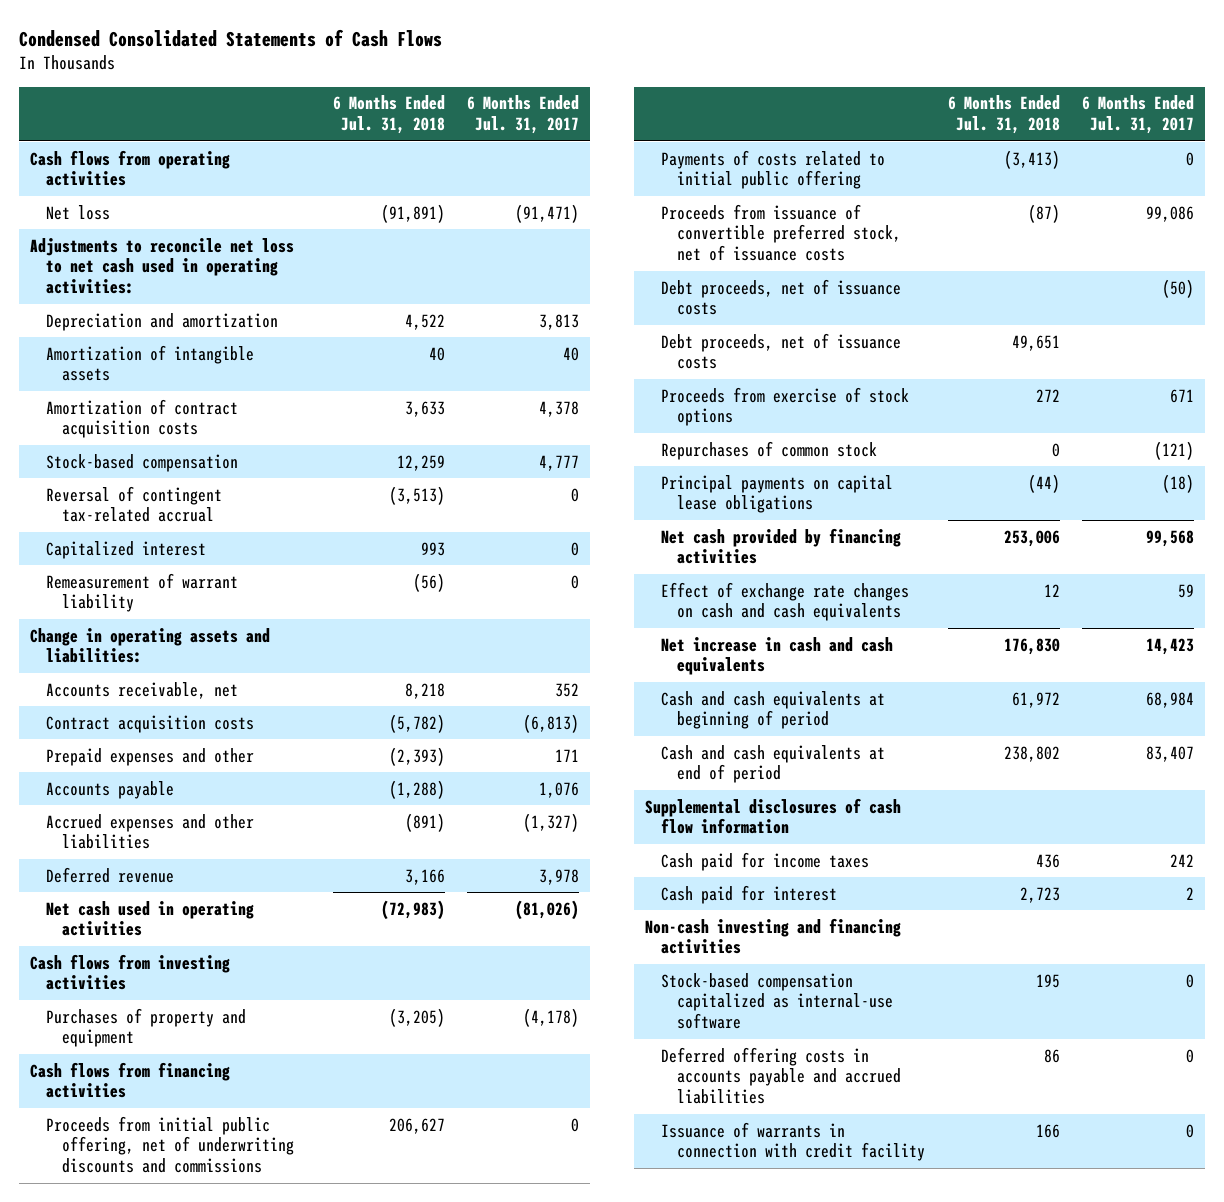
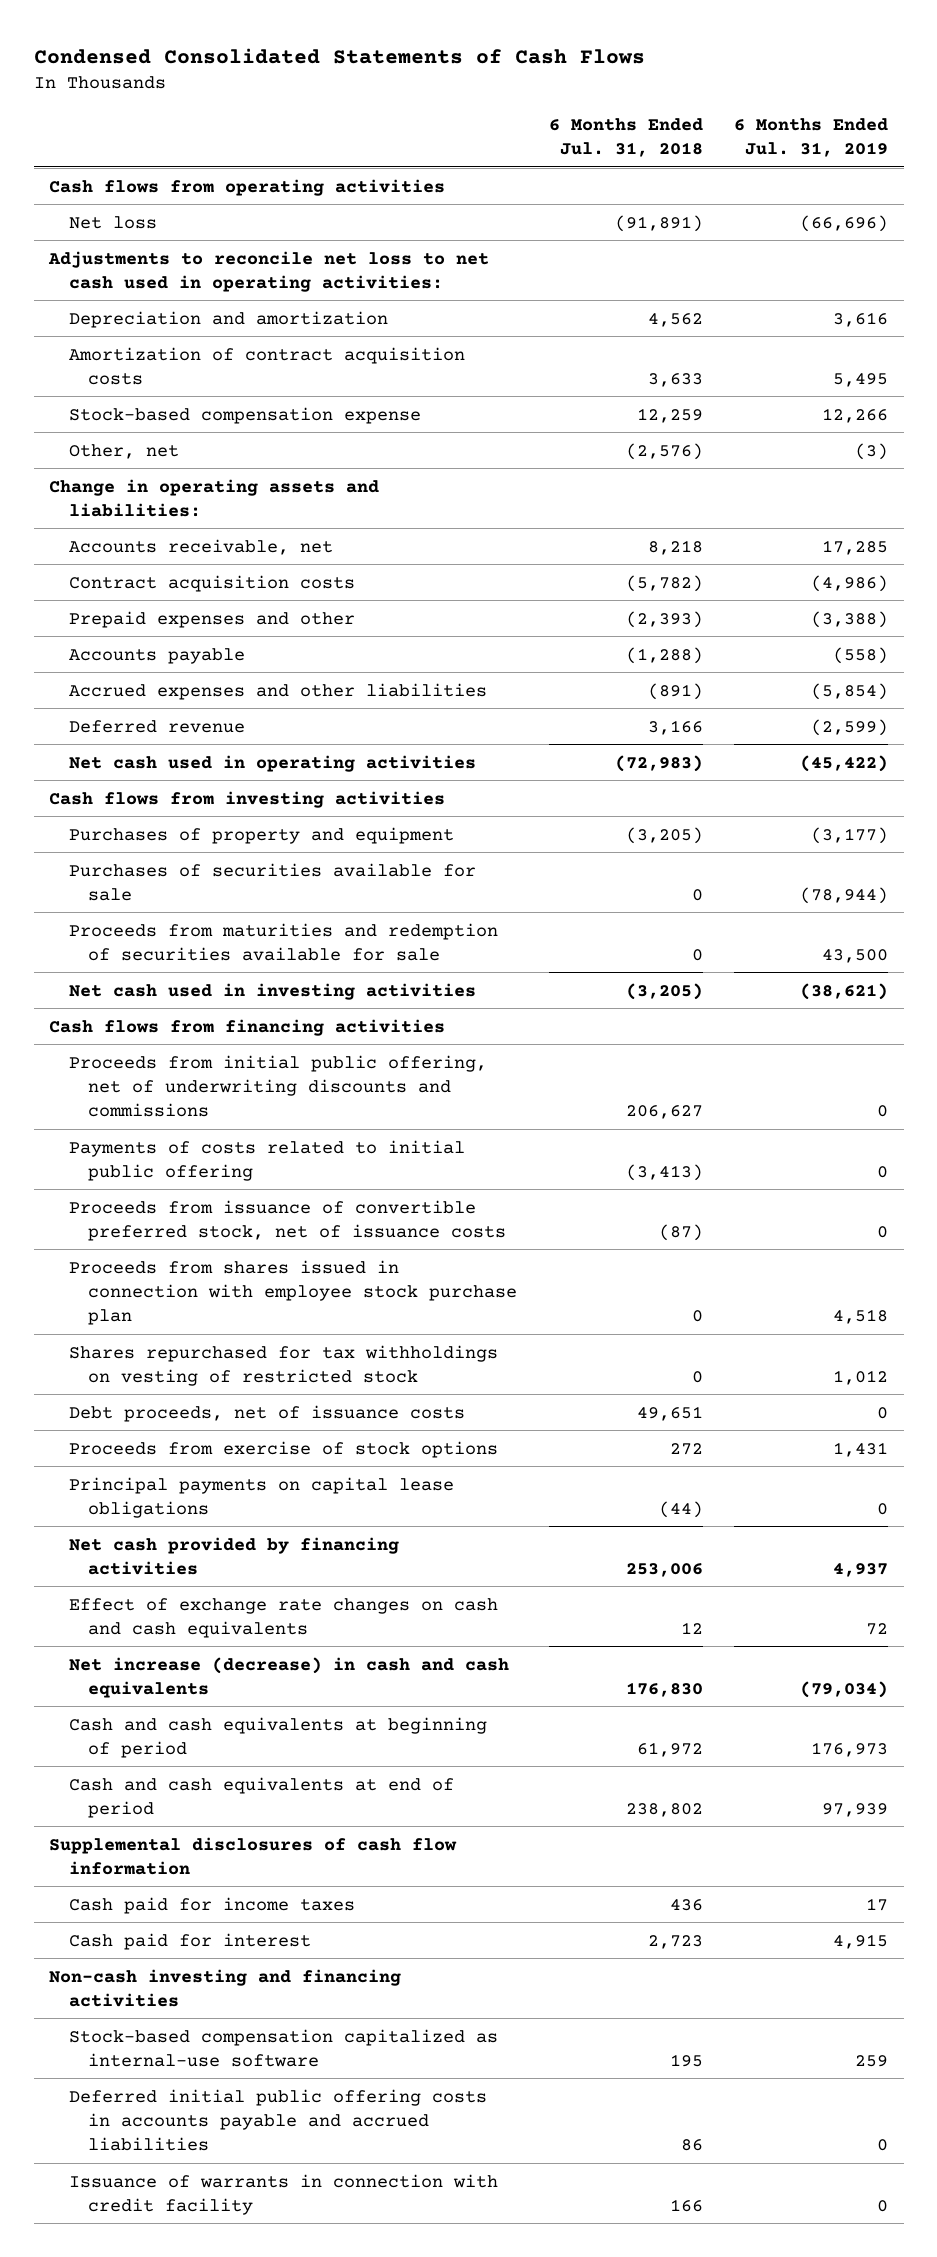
- | 6 Months Ended Jul. 31, 2018 | 6 Months Ended Jul. 31, 2017
+ | 6 Months Ended Jul. 31, 2018 | 6 Months Ended Jul. 31, 2019
- Depreciation and amortization | 4,522 | 3,813
- Amortization of intangible assets | 40 | 40
+ Depreciation and amortization | 4,562 | 3,616
- Stock-based compensation | 12,259 | 4,777
- Reversal of contingent tax-related accrual | (3,513) | 0
- Capitalized interest | 993 | 0
- Remeasurement of warrant liability | (56) | 0
+ Stock-based compensation expense | 12,259 | 12,266
+ Other, net | (2,576) | (3)
+ Purchases of securities available for sale | 0 | (78,944)
+ Proceeds from maturities and redemption of securities available for sale | 0 | 43,500
+ Net cash used in investing activities | (3,205) | (38,621)
- Debt proceeds, net of issuance costs | | (50)
+ Proceeds from shares issued in connection with employee stock purchase plan | 0 | 4,518
+ Shares repurchased for tax withholdings on vesting of restricted stock | 0 | 1,012
- Repurchases of common stock | 0 | (121)
- Net increase in cash and cash equivalents | 176,830 | 14,423
+ Net increase (decrease) in cash and cash equivalents | 176,830 | (79,034)
- Deferred offering costs in accounts payable and accrued liabilities | 86 | 0
+ Deferred initial public offering costs in accounts payable and accrued liabilities | 86 | 0

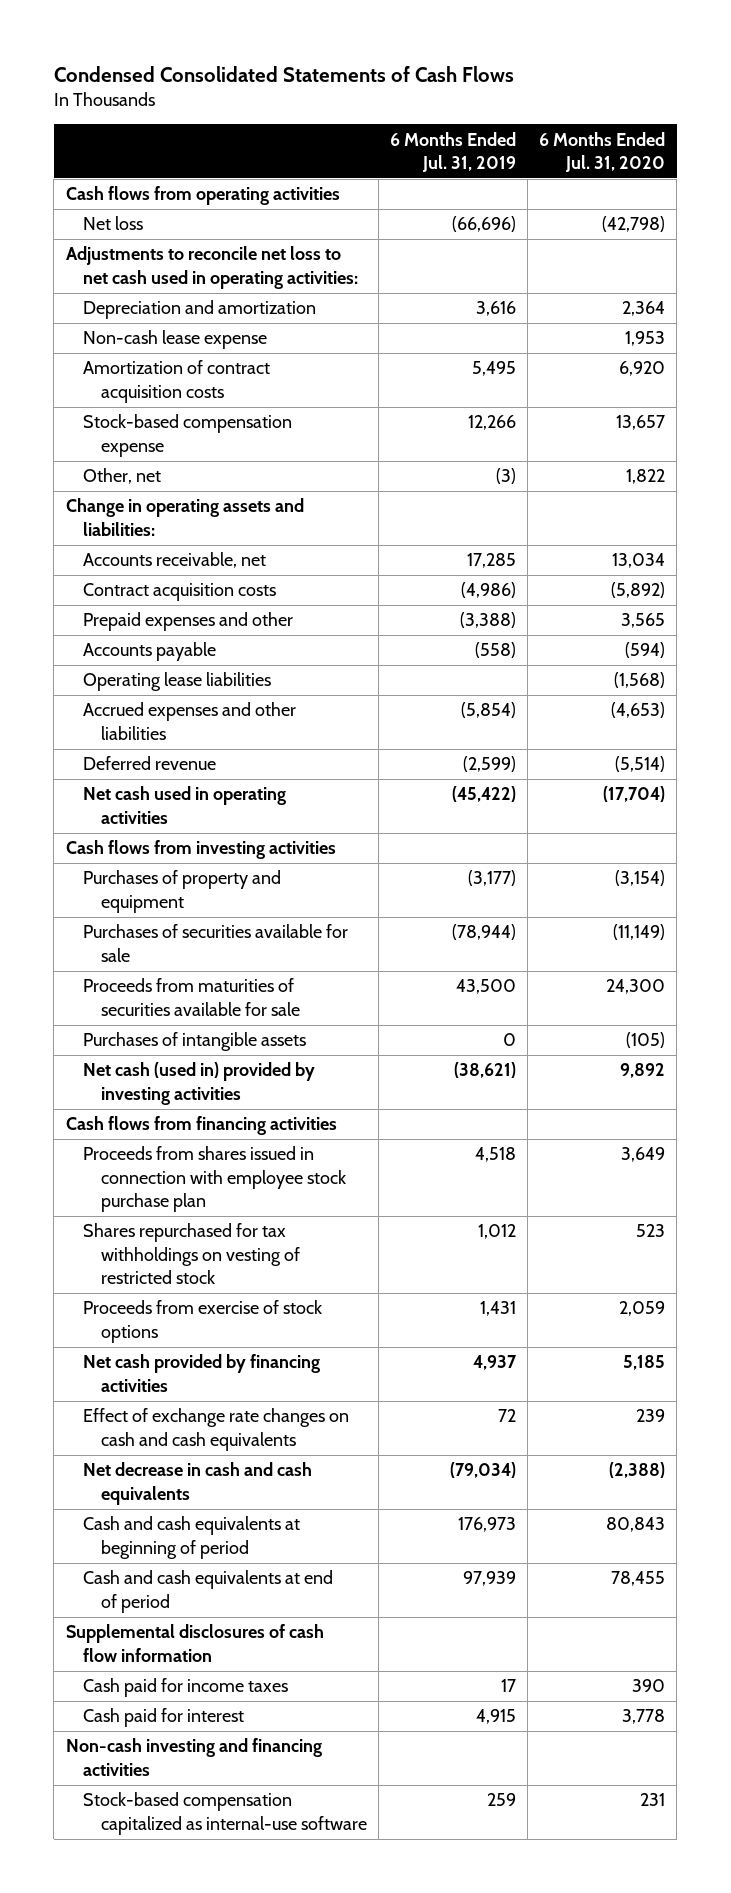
- | 6 Months Ended Jul. 31, 2018 | 6 Months Ended Jul. 31, 2019
+ | 6 Months Ended Jul. 31, 2019 | 6 Months Ended Jul. 31, 2020
+ Non-cash lease expense | | 1,953
+ Operating lease liabilities | | (1,568)
- Proceeds from maturities and redemption of securities available for sale | 0 | 43,500
- Net cash used in investing activities | (3,205) | (38,621)
+ Proceeds from maturities of securities available for sale | 43,500 | 24,300
+ Purchases of intangible assets | 0 | (105)
+ Net cash (used in) provided by investing activities | (38,621) | 9,892
- Proceeds from initial public offering, net of underwriting discounts and commissions | 206,627 | 0
- Payments of costs related to initial public offering | (3,413) | 0
- Proceeds from issuance of convertible preferred stock, net of issuance costs | (87) | 0
- Debt proceeds, net of issuance costs | 49,651 | 0
- Principal payments on capital lease obligations | (44) | 0
- Net increase (decrease) in cash and cash equivalents | 176,830 | (79,034)
+ Net decrease in cash and cash equivalents | (79,034) | (2,388)
- Deferred initial public offering costs in accounts payable and accrued liabilities | 86 | 0
- Issuance of warrants in connection with credit facility | 166 | 0

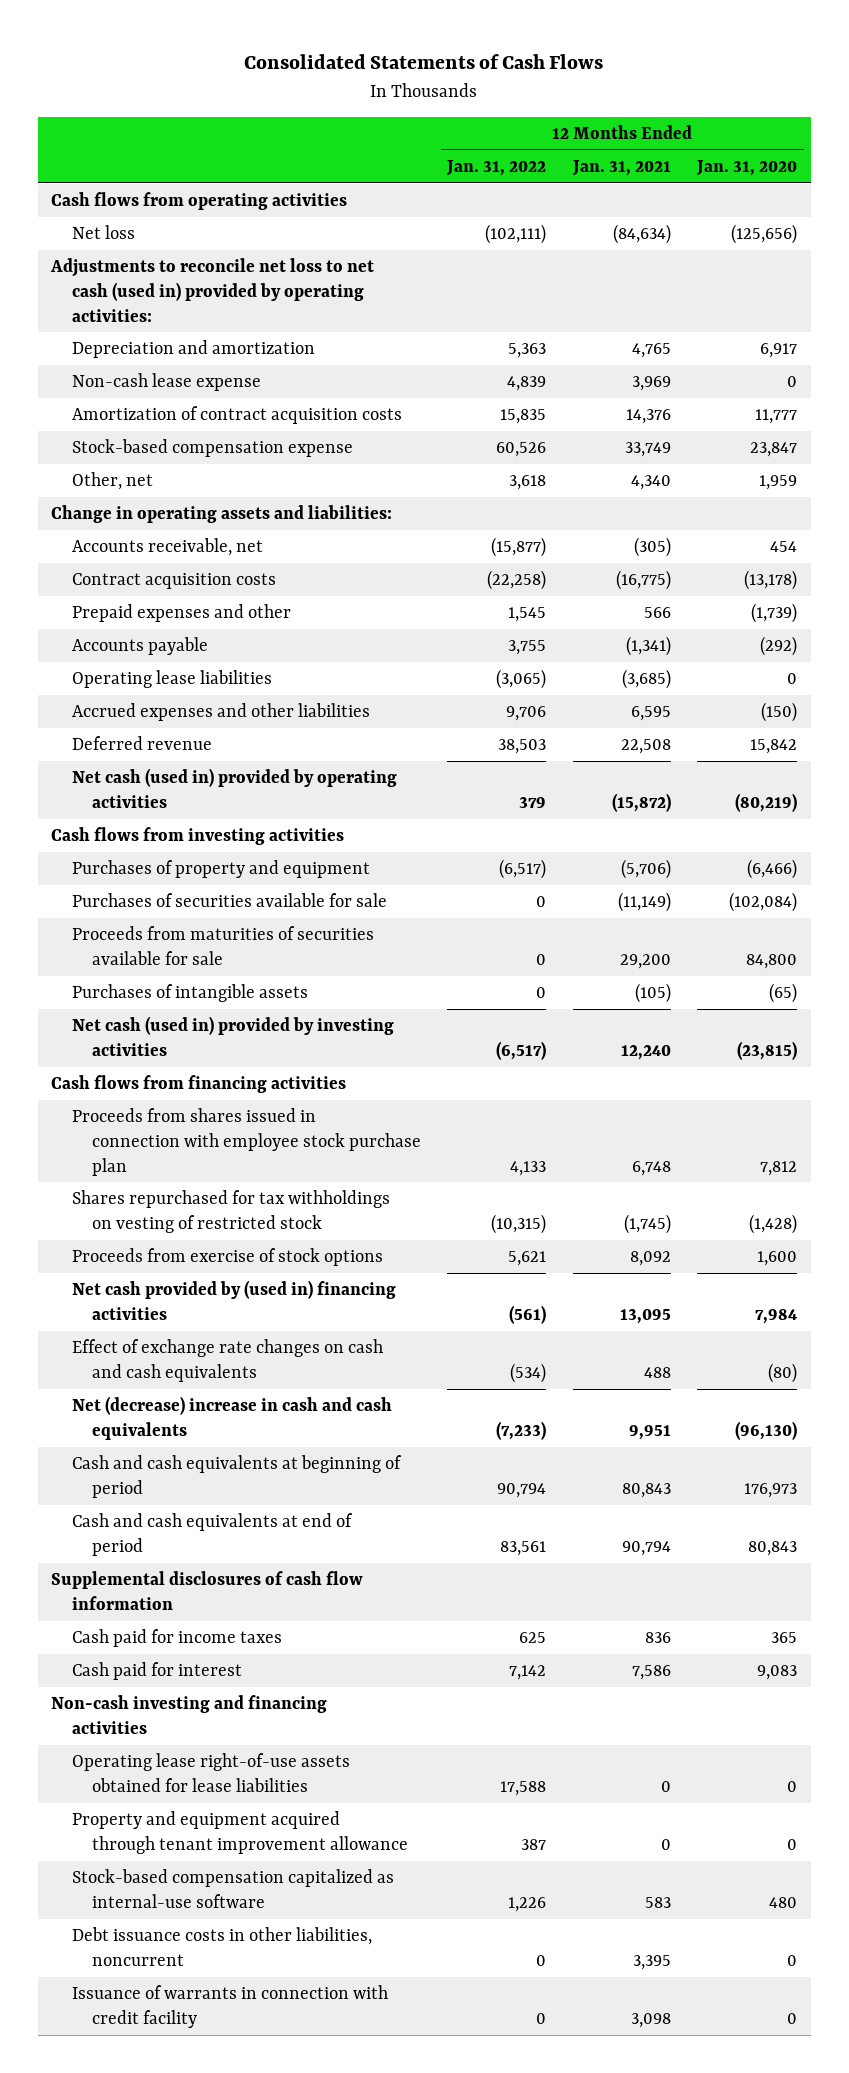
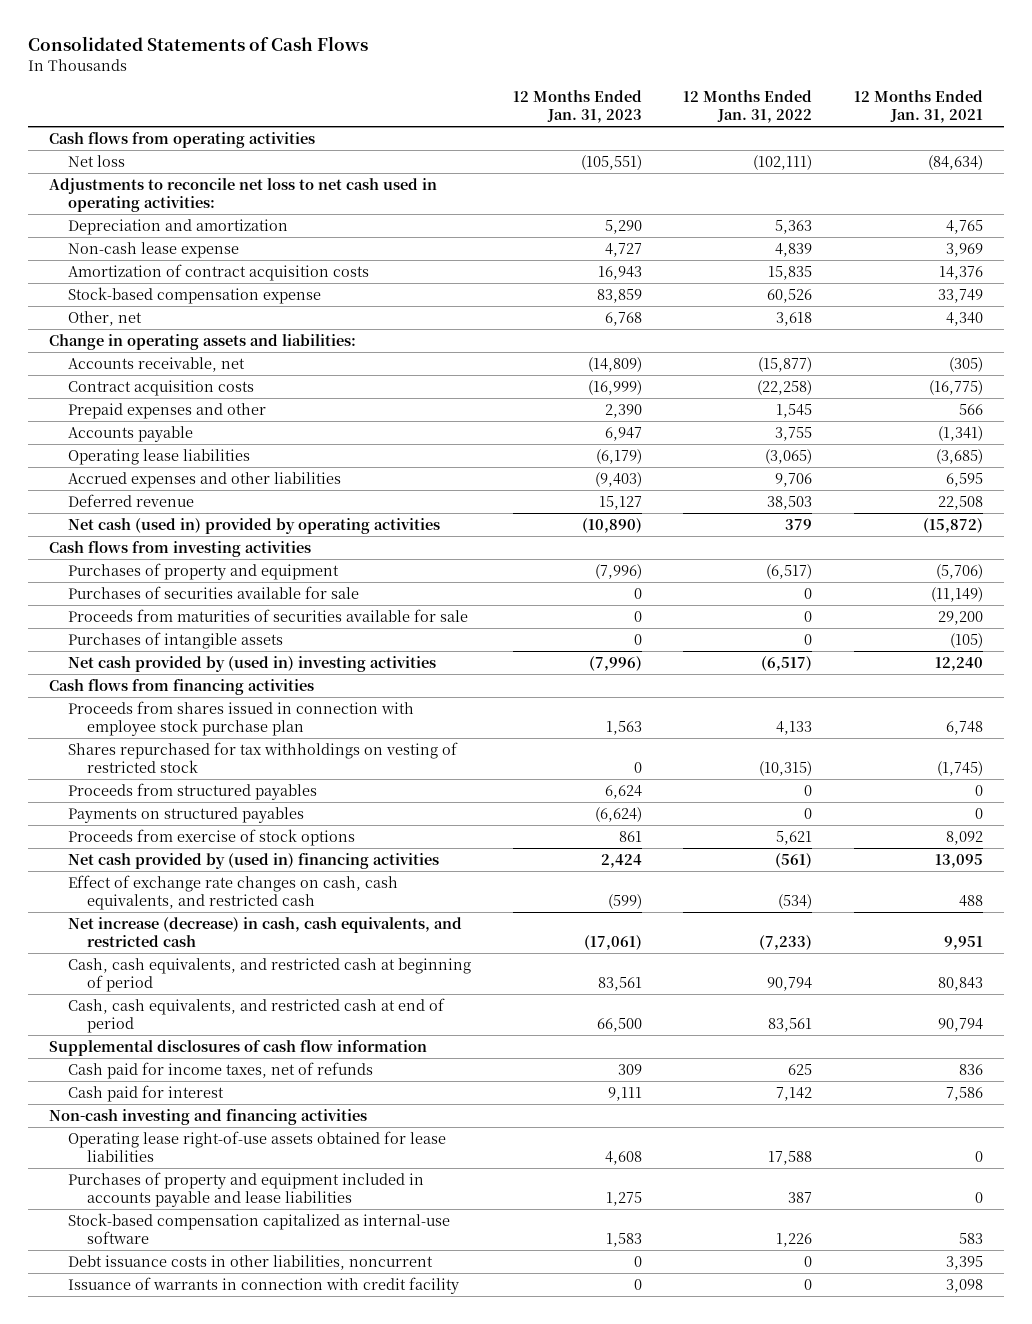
- | 12 Months Ended Jan. 31, 2022 | 12 Months Ended Jan. 31, 2021 | 12 Months Ended Jan. 31, 2020
+ | 12 Months Ended Jan. 31, 2023 | 12 Months Ended Jan. 31, 2022 | 12 Months Ended Jan. 31, 2021
- Adjustments to reconcile net loss to net cash (used in) provided by operating activities:
+ Adjustments to reconcile net loss to net cash used in operating activities:
- Net cash (used in) provided by investing activities | (6,517) | 12,240 | (23,815)
+ Net cash provided by (used in) investing activities | (7,996) | (6,517) | 12,240
+ Proceeds from structured payables | 6,624 | 0 | 0
+ Payments on structured payables | (6,624) | 0 | 0
- Effect of exchange rate changes on cash and cash equivalents | (534) | 488 | (80)
- Net (decrease) increase in cash and cash equivalents | (7,233) | 9,951 | (96,130)
- Cash and cash equivalents at beginning of period | 90,794 | 80,843 | 176,973
- Cash and cash equivalents at end of period | 83,561 | 90,794 | 80,843
+ Effect of exchange rate changes on cash, cash equivalents, and restricted cash | (599) | (534) | 488
+ Net increase (decrease) in cash, cash equivalents, and restricted cash | (17,061) | (7,233) | 9,951
+ Cash, cash equivalents, and restricted cash at beginning of period | 83,561 | 90,794 | 80,843
+ Cash, cash equivalents, and restricted cash at end of period | 66,500 | 83,561 | 90,794
- Cash paid for income taxes | 625 | 836 | 365
+ Cash paid for income taxes, net of refunds | 309 | 625 | 836
- Property and equipment acquired through tenant improvement allowance | 387 | 0 | 0
+ Purchases of property and equipment included in accounts payable and lease liabilities | 1,275 | 387 | 0

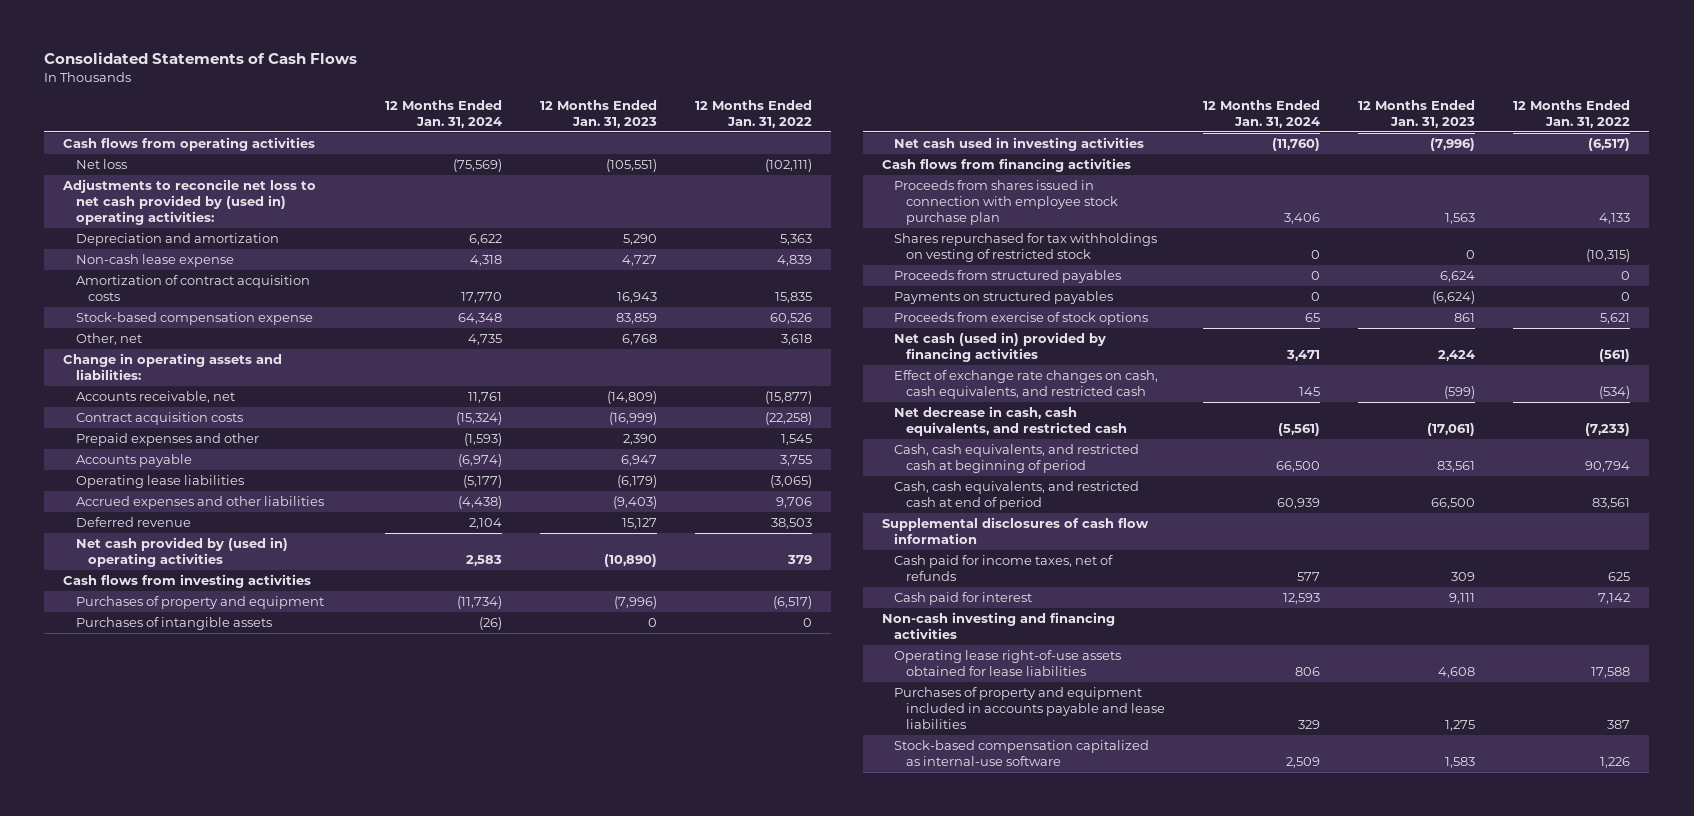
- | 12 Months Ended Jan. 31, 2023 | 12 Months Ended Jan. 31, 2022 | 12 Months Ended Jan. 31, 2021
+ | 12 Months Ended Jan. 31, 2024 | 12 Months Ended Jan. 31, 2023 | 12 Months Ended Jan. 31, 2022
- Adjustments to reconcile net loss to net cash used in operating activities:
+ Adjustments to reconcile net loss to net cash provided by (used in) operating activities:
- Net cash (used in) provided by operating activities | (10,890) | 379 | (15,872)
+ Net cash provided by (used in) operating activities | 2,583 | (10,890) | 379
- Purchases of securities available for sale | 0 | 0 | (11,149)
- Proceeds from maturities of securities available for sale | 0 | 0 | 29,200
- Net cash provided by (used in) investing activities | (7,996) | (6,517) | 12,240
+ Net cash used in investing activities | (11,760) | (7,996) | (6,517)
- Net cash provided by (used in) financing activities | 2,424 | (561) | 13,095
+ Net cash (used in) provided by financing activities | 3,471 | 2,424 | (561)
- Net increase (decrease) in cash, cash equivalents, and restricted cash | (17,061) | (7,233) | 9,951
+ Net decrease in cash, cash equivalents, and restricted cash | (5,561) | (17,061) | (7,233)
- Debt issuance costs in other liabilities, noncurrent | 0 | 0 | 3,395
- Issuance of warrants in connection with credit facility | 0 | 0 | 3,098

